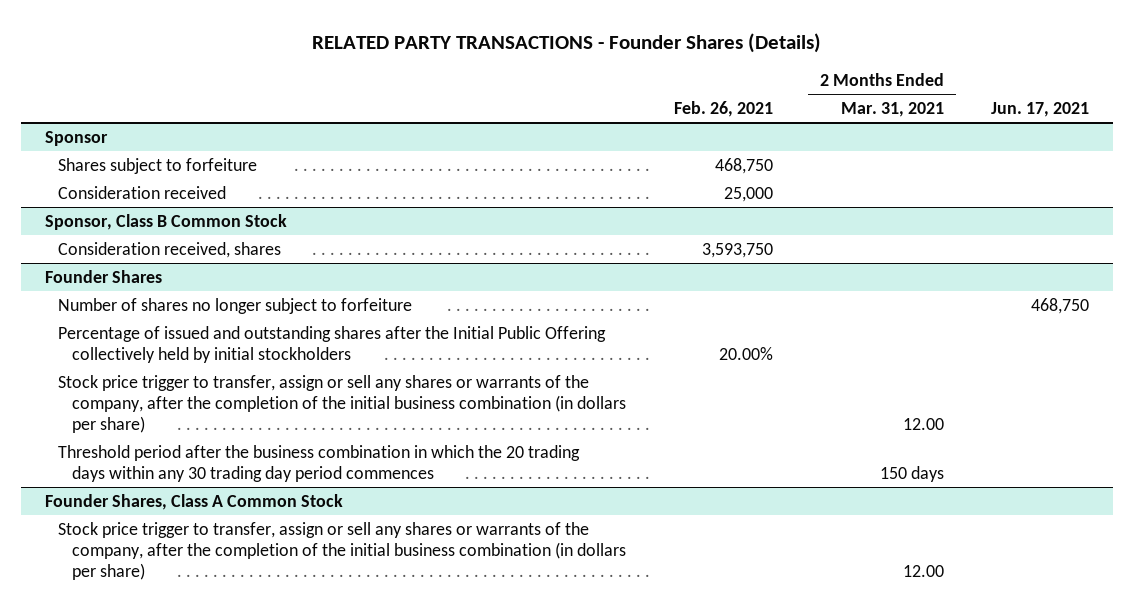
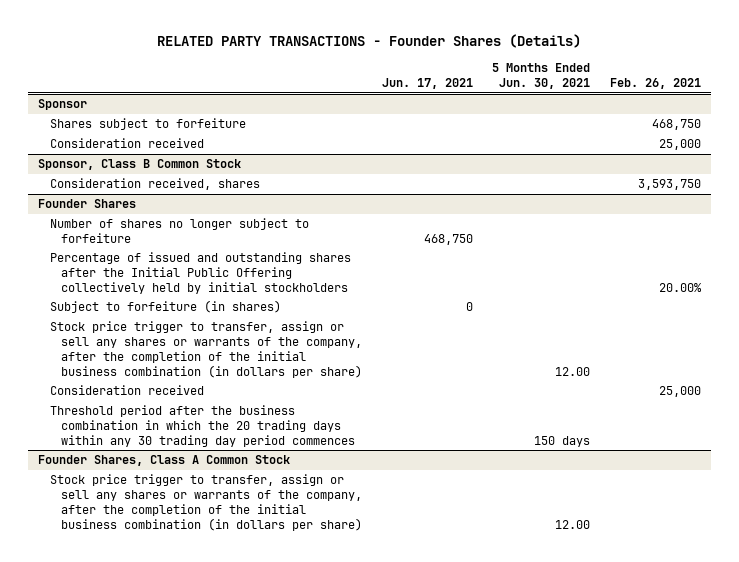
- | Feb. 26, 2021 | 2 Months Ended Mar. 31, 2021 | Jun. 17, 2021
+ | Jun. 17, 2021 | 5 Months Ended Jun. 30, 2021 | Feb. 26, 2021
@ Founder Shares
+ Subject to forfeiture (in shares) | 0 | |
+ Consideration received | | | 25,000

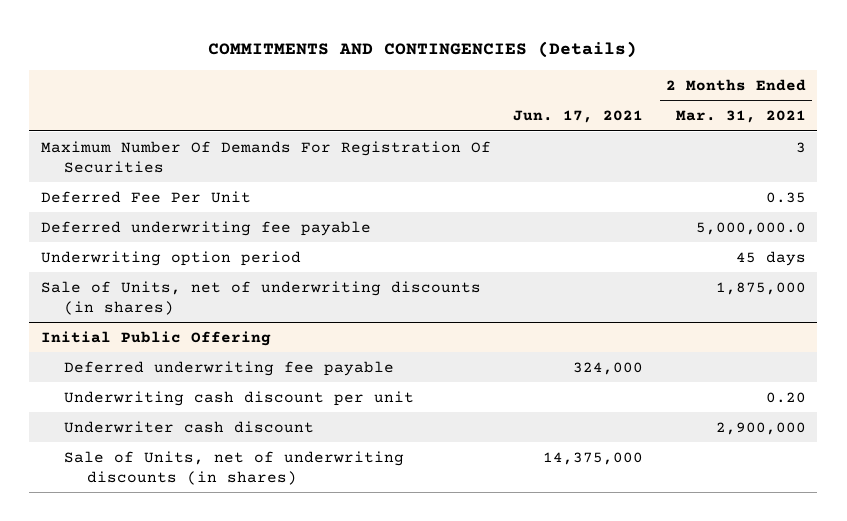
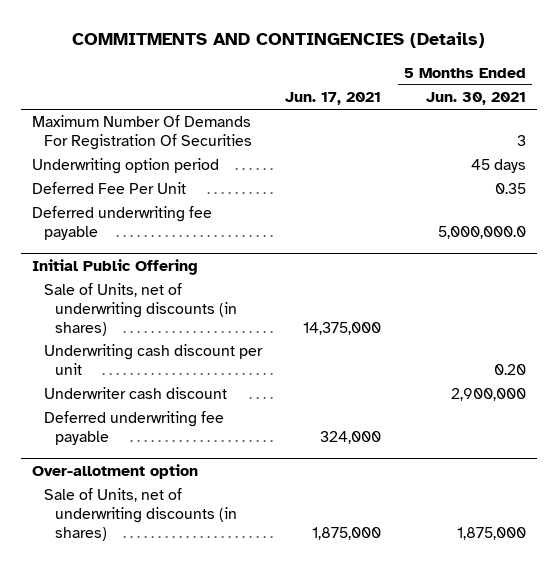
- | Jun. 17, 2021 | 2 Months Ended Mar. 31, 2021
+ | Jun. 17, 2021 | 5 Months Ended Jun. 30, 2021
moved up: Underwriting option period | | 45 days
- Sale of Units, net of underwriting discounts (in shares) | | 1,875,000
@ Initial Public Offering
moved up: Sale of Units, net of underwriting discounts (in shares) | 14,375,000 |
moved down: Deferred underwriting fee payable | 324,000 |
+ Over-allotment option
+ Sale of Units, net of underwriting discounts (in shares) | 1,875,000 | 1,875,000

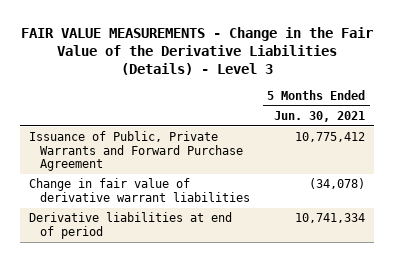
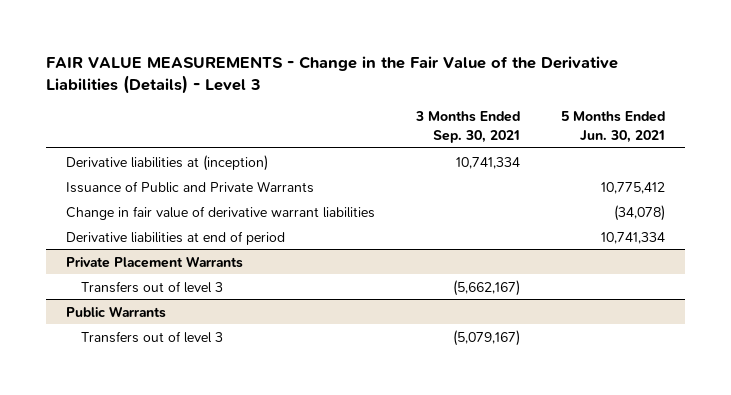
- | 5 Months Ended Jun. 30, 2021
+ | 3 Months Ended Sep. 30, 2021 | 5 Months Ended Jun. 30, 2021
- Issuance of Public, Private Warrants and Forward Purchase Agreement | 10,775,412
+ Derivative liabilities at (inception) | 10,741,334 |
+ Issuance of Public and Private Warrants | | 10,775,412
+ Private Placement Warrants
+ Transfers out of level 3 | (5,662,167) |
+ Public Warrants
+ Transfers out of level 3 | (5,079,167) |

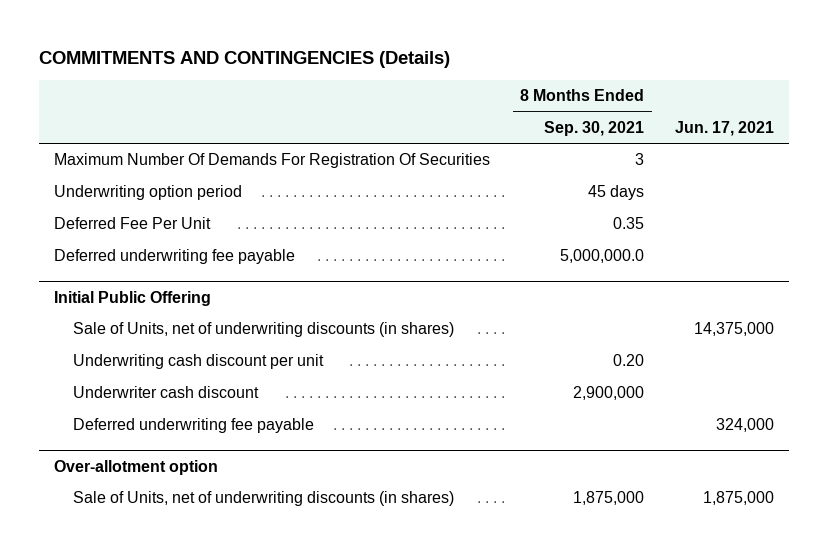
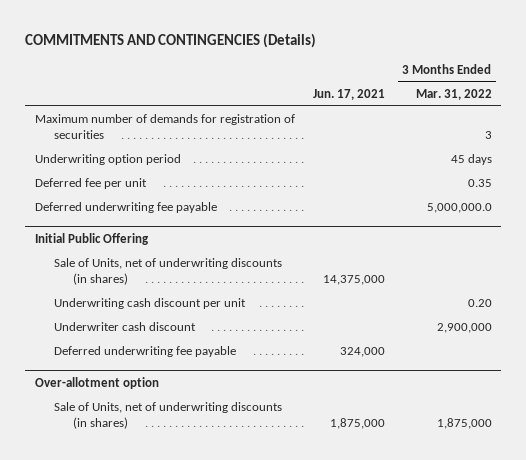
- | 8 Months Ended Sep. 30, 2021 | Jun. 17, 2021
+ | Jun. 17, 2021 | 3 Months Ended Mar. 31, 2022
- Maximum Number Of Demands For Registration Of Securities | 3 |
+ Maximum number of demands for registration of securities | | 3
- Deferred Fee Per Unit | 0.35 |
+ Deferred fee per unit | | 0.35

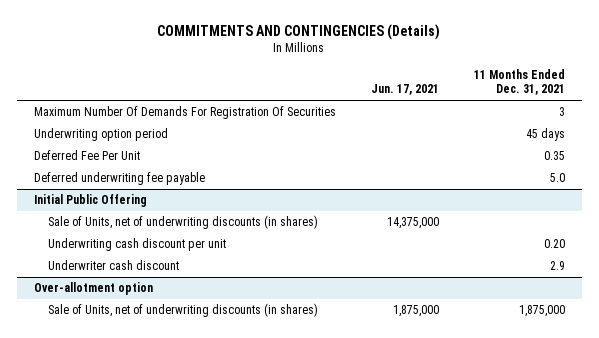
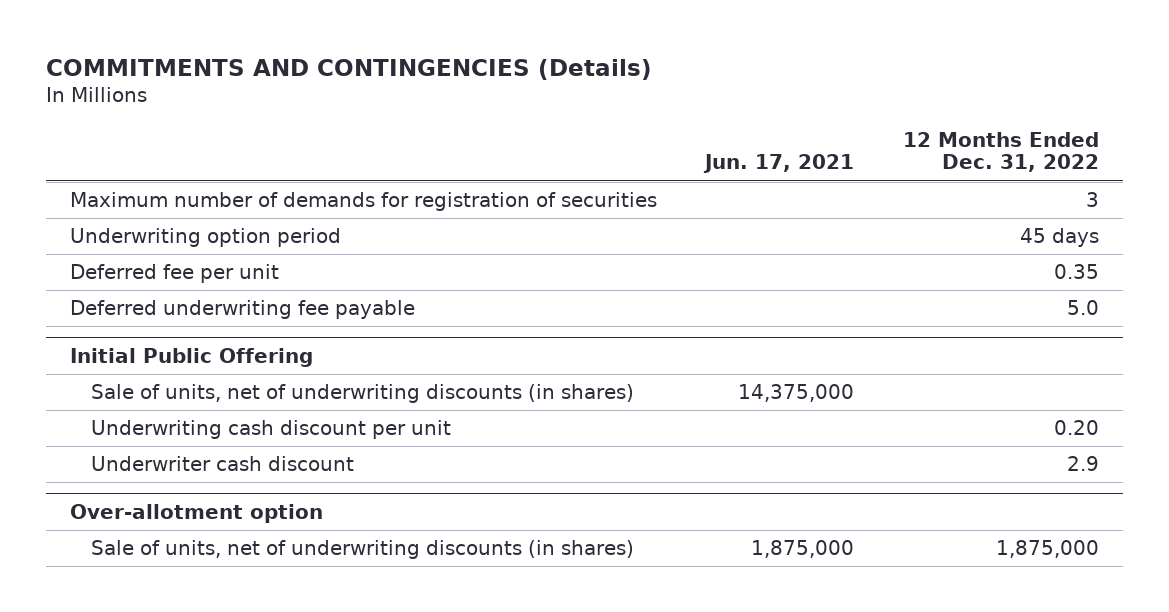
- | Jun. 17, 2021 | 11 Months Ended Dec. 31, 2021
+ | Jun. 17, 2021 | 12 Months Ended Dec. 31, 2022
- Maximum Number Of Demands For Registration Of Securities | | 3
+ Maximum number of demands for registration of securities | | 3
- Deferred Fee Per Unit | | 0.35
+ Deferred fee per unit | | 0.35
@ Initial Public Offering
- Sale of Units, net of underwriting discounts (in shares) | 14,375,000 |
+ Sale of units, net of underwriting discounts (in shares) | 14,375,000 |
@ Over-allotment option
- Sale of Units, net of underwriting discounts (in shares) | 1,875,000 | 1,875,000
+ Sale of units, net of underwriting discounts (in shares) | 1,875,000 | 1,875,000

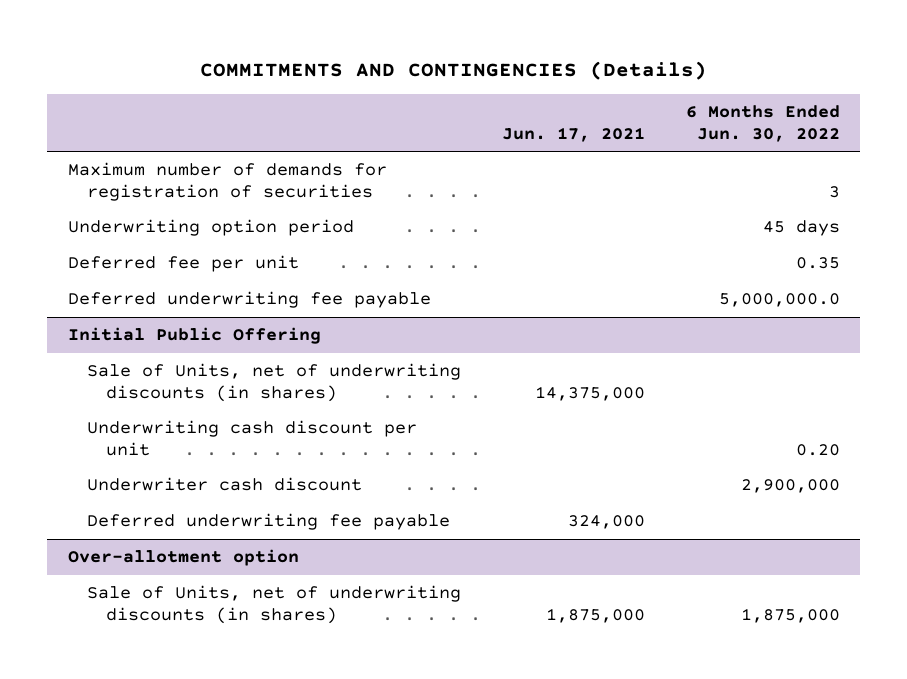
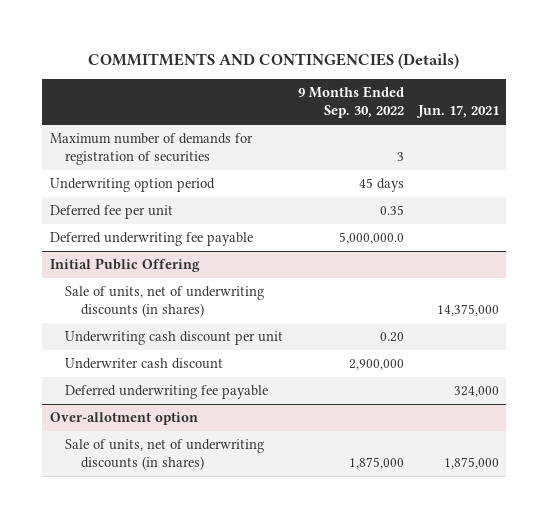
- | Jun. 17, 2021 | 6 Months Ended Jun. 30, 2022
+ | 9 Months Ended Sep. 30, 2022 | Jun. 17, 2021
@ Initial Public Offering
- Sale of Units, net of underwriting discounts (in shares) | 14,375,000 |
+ Sale of units, net of underwriting discounts (in shares) | | 14,375,000
@ Over-allotment option
- Sale of Units, net of underwriting discounts (in shares) | 1,875,000 | 1,875,000
+ Sale of units, net of underwriting discounts (in shares) | 1,875,000 | 1,875,000

